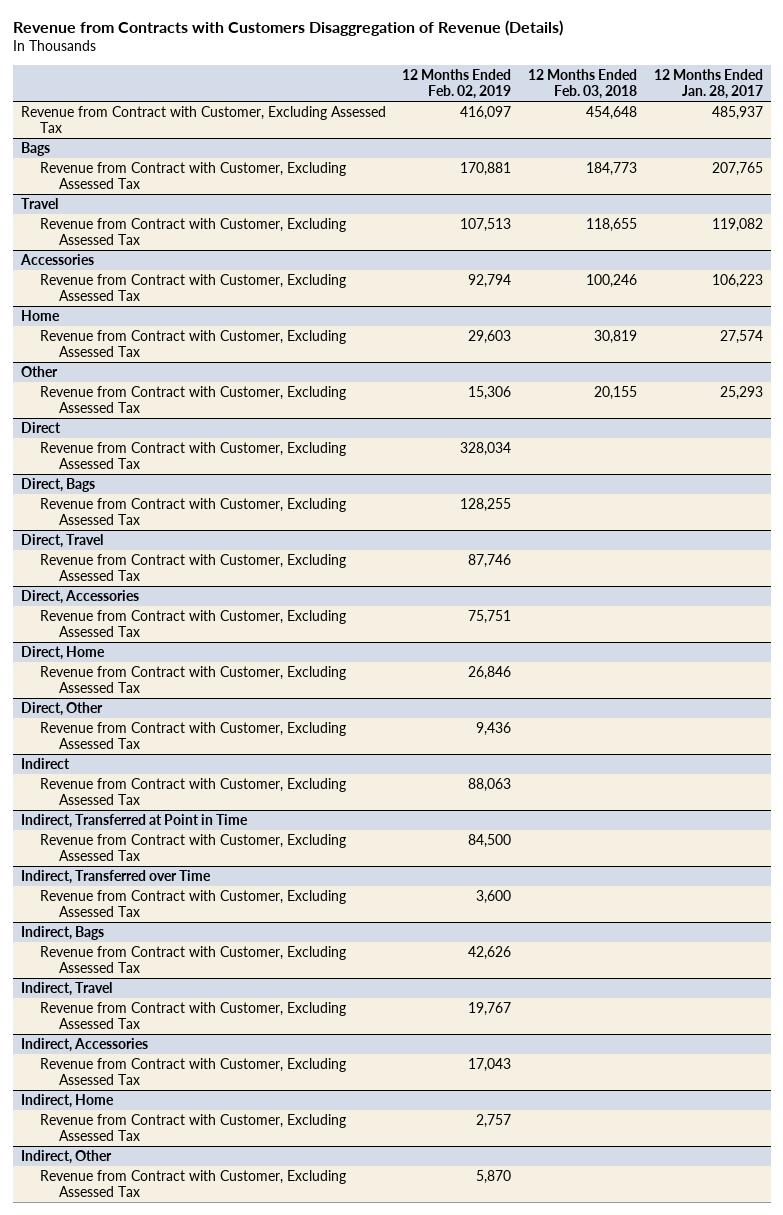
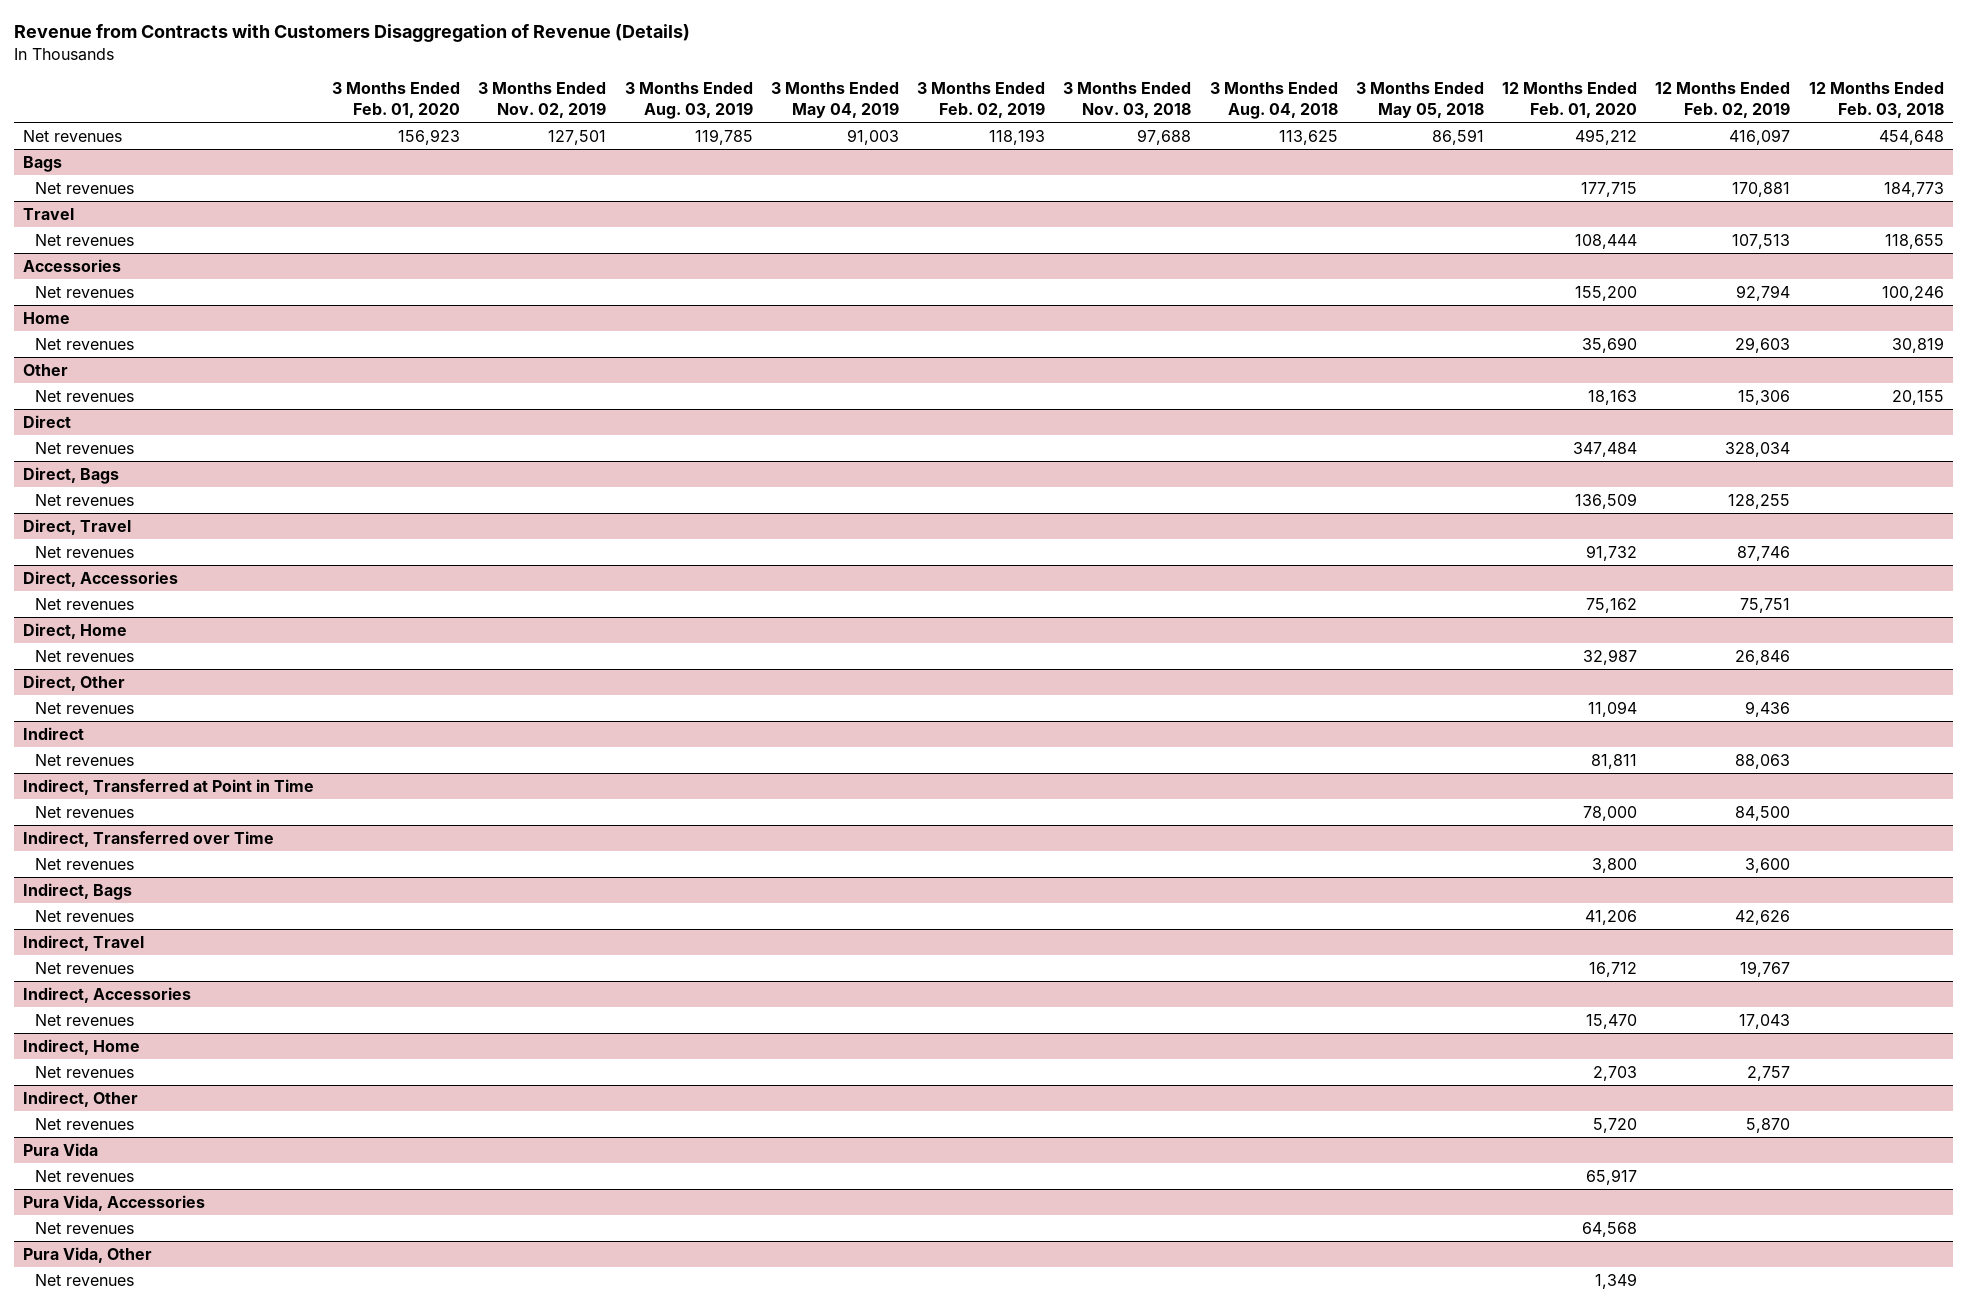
- | 12 Months Ended Feb. 02, 2019 | 12 Months Ended Feb. 03, 2018 | 12 Months Ended Jan. 28, 2017
+ | 3 Months Ended Feb. 01, 2020 | 3 Months Ended Nov. 02, 2019 | 3 Months Ended Aug. 03, 2019 | 3 Months Ended May 04, 2019 | 3 Months Ended Feb. 02, 2019 | 3 Months Ended Nov. 03, 2018 | 3 Months Ended Aug. 04, 2018 | 3 Months Ended May 05, 2018 | 12 Months Ended Feb. 01, 2020 | 12 Months Ended Feb. 02, 2019 | 12 Months Ended Feb. 03, 2018
- Revenue from Contract with Customer, Excluding Assessed Tax | 416,097 | 454,648 | 485,937
+ Net revenues | 156,923 | 127,501 | 119,785 | 91,003 | 118,193 | 97,688 | 113,625 | 86,591 | 495,212 | 416,097 | 454,648
@ Bags
- Revenue from Contract with Customer, Excluding Assessed Tax | 170,881 | 184,773 | 207,765
+ Net revenues | | | | | | | | | 177,715 | 170,881 | 184,773
@ Travel
- Revenue from Contract with Customer, Excluding Assessed Tax | 107,513 | 118,655 | 119,082
+ Net revenues | | | | | | | | | 108,444 | 107,513 | 118,655
@ Accessories
- Revenue from Contract with Customer, Excluding Assessed Tax | 92,794 | 100,246 | 106,223
+ Net revenues | | | | | | | | | 155,200 | 92,794 | 100,246
@ Home
- Revenue from Contract with Customer, Excluding Assessed Tax | 29,603 | 30,819 | 27,574
+ Net revenues | | | | | | | | | 35,690 | 29,603 | 30,819
@ Other
- Revenue from Contract with Customer, Excluding Assessed Tax | 15,306 | 20,155 | 25,293
+ Net revenues | | | | | | | | | 18,163 | 15,306 | 20,155
@ Direct
- Revenue from Contract with Customer, Excluding Assessed Tax | 328,034 | |
+ Net revenues | | | | | | | | | 347,484 | 328,034 |
@ Direct, Bags
- Revenue from Contract with Customer, Excluding Assessed Tax | 128,255 | |
+ Net revenues | | | | | | | | | 136,509 | 128,255 |
@ Direct, Travel
- Revenue from Contract with Customer, Excluding Assessed Tax | 87,746 | |
+ Net revenues | | | | | | | | | 91,732 | 87,746 |
@ Direct, Accessories
- Revenue from Contract with Customer, Excluding Assessed Tax | 75,751 | |
+ Net revenues | | | | | | | | | 75,162 | 75,751 |
@ Direct, Home
- Revenue from Contract with Customer, Excluding Assessed Tax | 26,846 | |
+ Net revenues | | | | | | | | | 32,987 | 26,846 |
@ Direct, Other
- Revenue from Contract with Customer, Excluding Assessed Tax | 9,436 | |
+ Net revenues | | | | | | | | | 11,094 | 9,436 |
@ Indirect
- Revenue from Contract with Customer, Excluding Assessed Tax | 88,063 | |
+ Net revenues | | | | | | | | | 81,811 | 88,063 |
@ Indirect, Transferred at Point in Time
- Revenue from Contract with Customer, Excluding Assessed Tax | 84,500 | |
+ Net revenues | | | | | | | | | 78,000 | 84,500 |
@ Indirect, Transferred over Time
- Revenue from Contract with Customer, Excluding Assessed Tax | 3,600 | |
+ Net revenues | | | | | | | | | 3,800 | 3,600 |
@ Indirect, Bags
- Revenue from Contract with Customer, Excluding Assessed Tax | 42,626 | |
+ Net revenues | | | | | | | | | 41,206 | 42,626 |
@ Indirect, Travel
- Revenue from Contract with Customer, Excluding Assessed Tax | 19,767 | |
+ Net revenues | | | | | | | | | 16,712 | 19,767 |
@ Indirect, Accessories
- Revenue from Contract with Customer, Excluding Assessed Tax | 17,043 | |
+ Net revenues | | | | | | | | | 15,470 | 17,043 |
@ Indirect, Home
- Revenue from Contract with Customer, Excluding Assessed Tax | 2,757 | |
+ Net revenues | | | | | | | | | 2,703 | 2,757 |
@ Indirect, Other
- Revenue from Contract with Customer, Excluding Assessed Tax | 5,870 | |
+ Net revenues | | | | | | | | | 5,720 | 5,870 |
+ Pura Vida
+ Net revenues | | | | | | | | | 65,917 | |
+ Pura Vida, Accessories
+ Net revenues | | | | | | | | | 64,568 | |
+ Pura Vida, Other
+ Net revenues | | | | | | | | | 1,349 | |

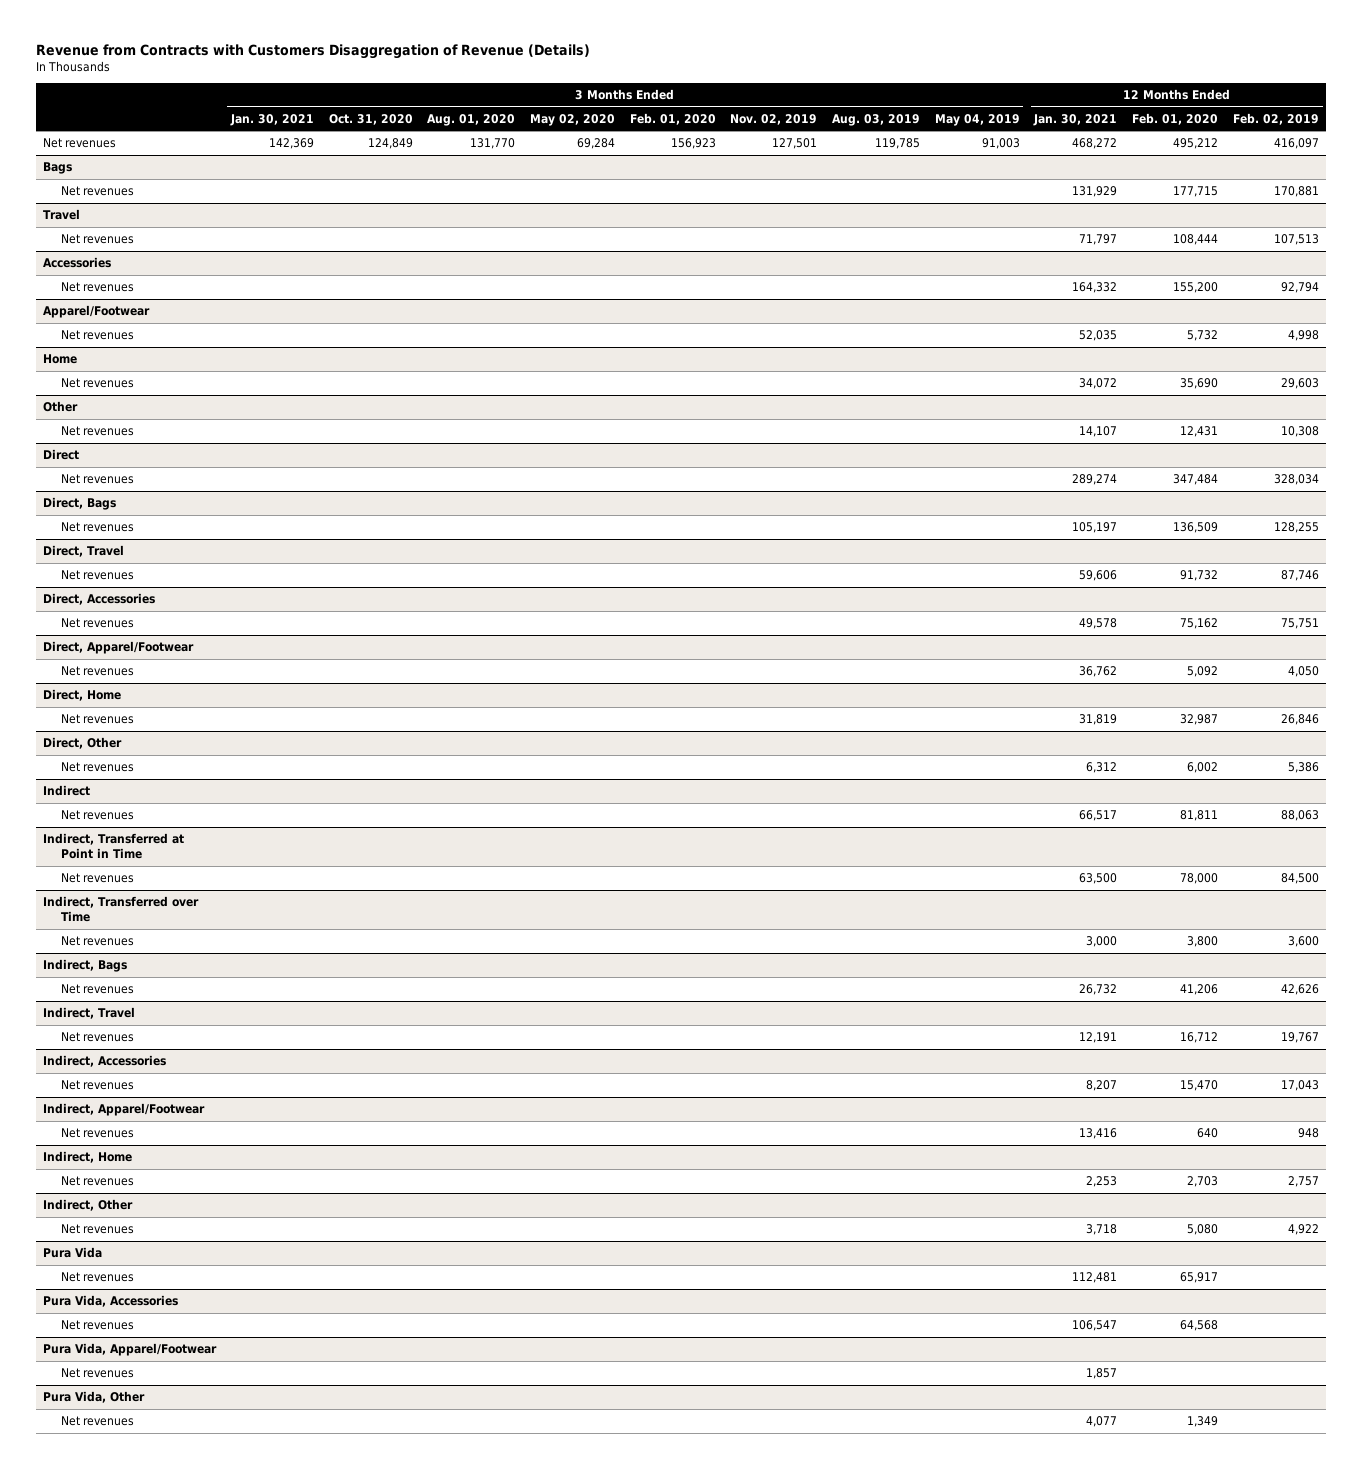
- | 3 Months Ended Feb. 01, 2020 | 3 Months Ended Nov. 02, 2019 | 3 Months Ended Aug. 03, 2019 | 3 Months Ended May 04, 2019 | 3 Months Ended Feb. 02, 2019 | 3 Months Ended Nov. 03, 2018 | 3 Months Ended Aug. 04, 2018 | 3 Months Ended May 05, 2018 | 12 Months Ended Feb. 01, 2020 | 12 Months Ended Feb. 02, 2019 | 12 Months Ended Feb. 03, 2018
+ | 3 Months Ended Jan. 30, 2021 | 3 Months Ended Oct. 31, 2020 | 3 Months Ended Aug. 01, 2020 | 3 Months Ended May 02, 2020 | 3 Months Ended Feb. 01, 2020 | 3 Months Ended Nov. 02, 2019 | 3 Months Ended Aug. 03, 2019 | 3 Months Ended May 04, 2019 | 12 Months Ended Jan. 30, 2021 | 12 Months Ended Feb. 01, 2020 | 12 Months Ended Feb. 02, 2019
+ Apparel/Footwear
+ Net revenues | | | | | | | | | 52,035 | 5,732 | 4,998
@ Other
- Net revenues | | | | | | | | | 18,163 | 15,306 | 20,155
+ Net revenues | | | | | | | | | 14,107 | 12,431 | 10,308
+ Direct, Apparel/Footwear
+ Net revenues | | | | | | | | | 36,762 | 5,092 | 4,050
@ Direct, Other
- Net revenues | | | | | | | | | 11,094 | 9,436 |
+ Net revenues | | | | | | | | | 6,312 | 6,002 | 5,386
+ Indirect, Apparel/Footwear
+ Net revenues | | | | | | | | | 13,416 | 640 | 948
@ Indirect, Other
- Net revenues | | | | | | | | | 5,720 | 5,870 |
+ Net revenues | | | | | | | | | 3,718 | 5,080 | 4,922
+ Pura Vida, Apparel/Footwear
+ Net revenues | | | | | | | | | 1,857 | |

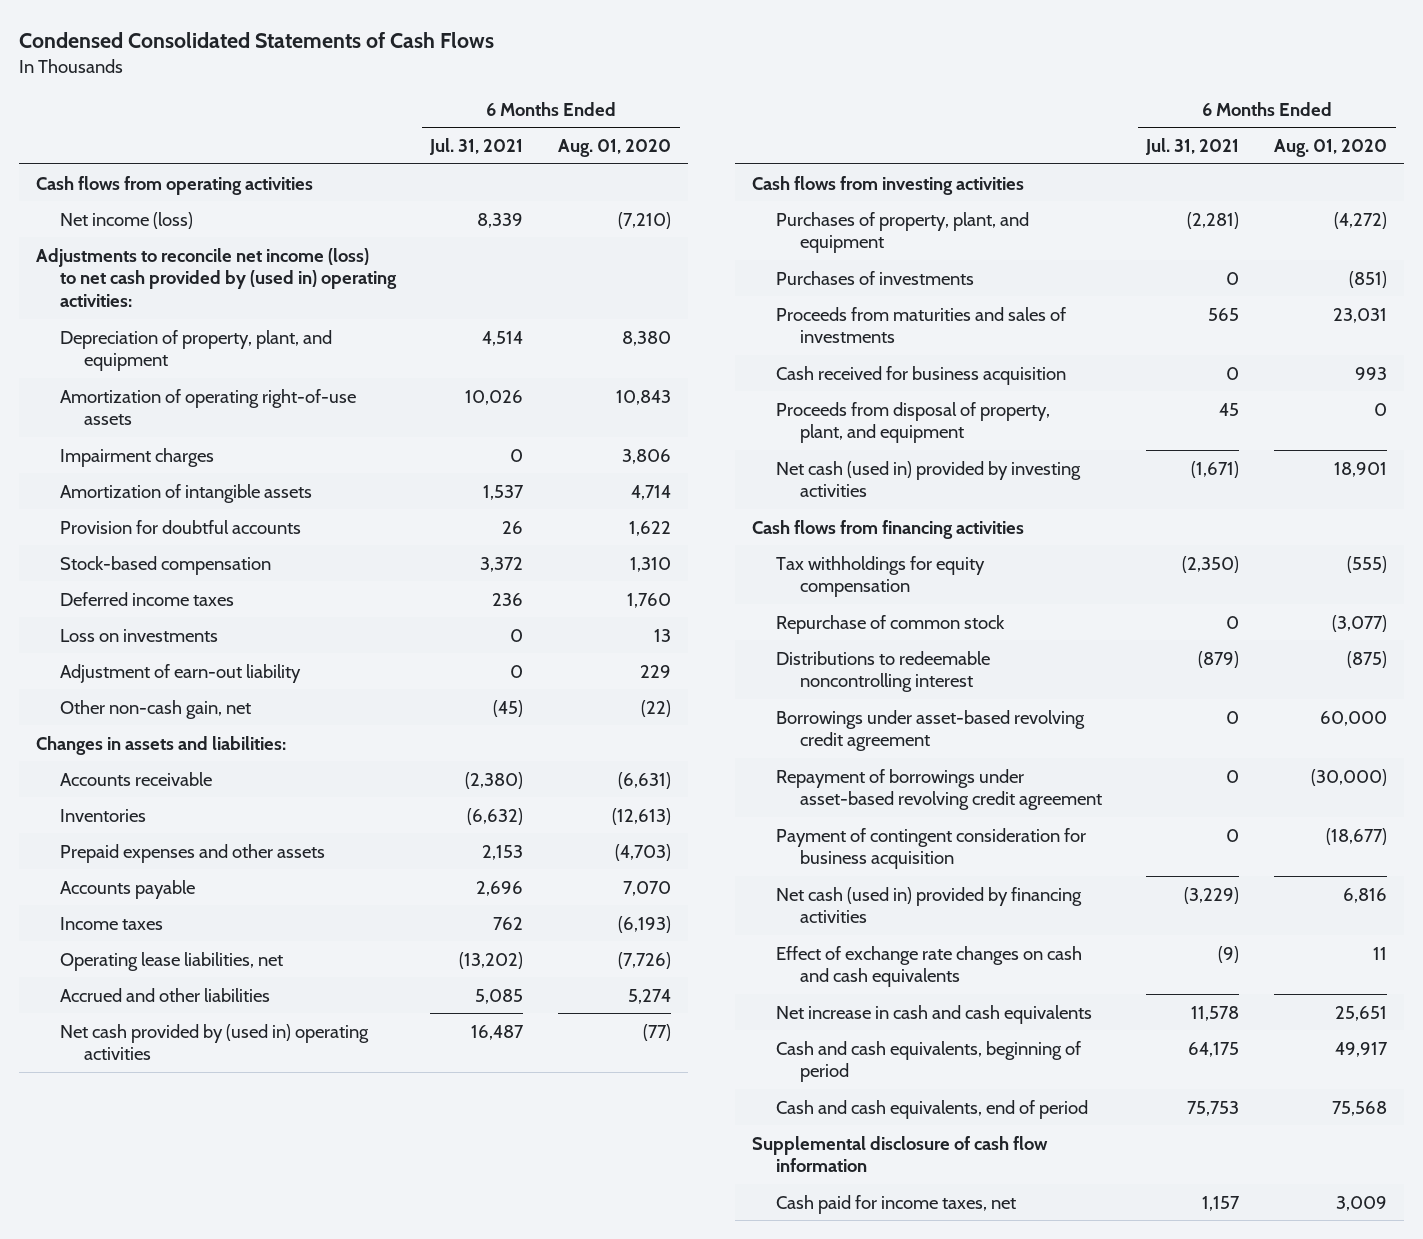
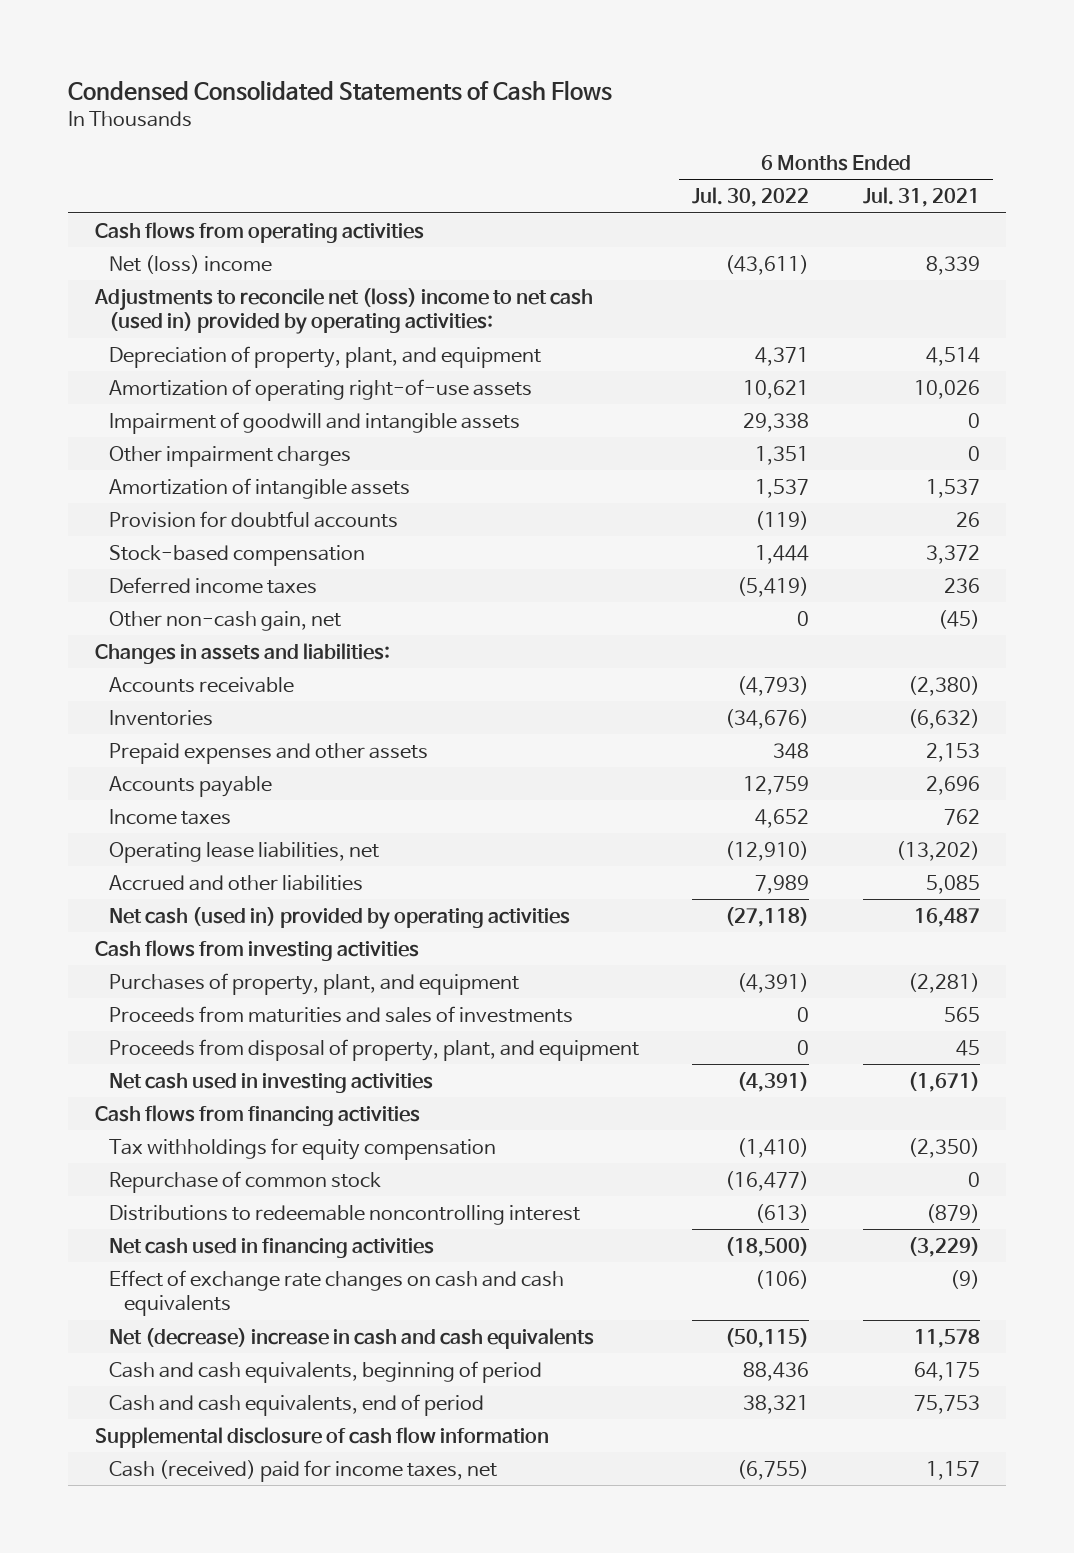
- | 6 Months Ended Jul. 31, 2021 | 6 Months Ended Aug. 01, 2020
+ | 6 Months Ended Jul. 30, 2022 | 6 Months Ended Jul. 31, 2021
- Net income (loss) | 8,339 | (7,210)
- Adjustments to reconcile net income (loss) to net cash provided by (used in) operating activities:
+ Net (loss) income | (43,611) | 8,339
+ Adjustments to reconcile net (loss) income to net cash (used in) provided by operating activities:
- Impairment charges | 0 | 3,806
+ Impairment of goodwill and intangible assets | 29,338 | 0
+ Other impairment charges | 1,351 | 0
- Loss on investments | 0 | 13
- Adjustment of earn-out liability | 0 | 229
- Net cash provided by (used in) operating activities | 16,487 | (77)
+ Net cash (used in) provided by operating activities | (27,118) | 16,487
- Purchases of investments | 0 | (851)
- Cash received for business acquisition | 0 | 993
- Net cash (used in) provided by investing activities | (1,671) | 18,901
+ Net cash used in investing activities | (4,391) | (1,671)
- Borrowings under asset-based revolving credit agreement | 0 | 60,000
- Repayment of borrowings under asset-based revolving credit agreement | 0 | (30,000)
- Payment of contingent consideration for business acquisition | 0 | (18,677)
- Net cash (used in) provided by financing activities | (3,229) | 6,816
+ Net cash used in financing activities | (18,500) | (3,229)
- Net increase in cash and cash equivalents | 11,578 | 25,651
+ Net (decrease) increase in cash and cash equivalents | (50,115) | 11,578
- Cash paid for income taxes, net | 1,157 | 3,009
+ Cash (received) paid for income taxes, net | (6,755) | 1,157

